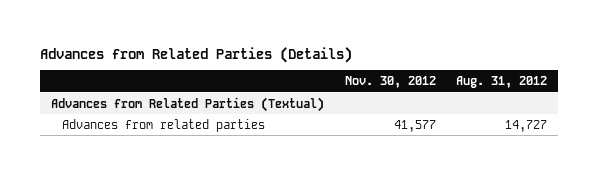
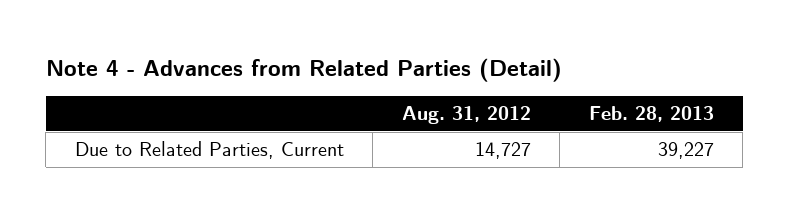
- Advances from Related Parties (Details)
+ Note 4 - Advances from Related Parties (Detail)
- | Nov. 30, 2012 | Aug. 31, 2012
+ | Aug. 31, 2012 | Feb. 28, 2013
- Advances from Related Parties (Textual)
- Advances from related parties | 41,577 | 14,727
+ Due to Related Parties, Current | 14,727 | 39,227

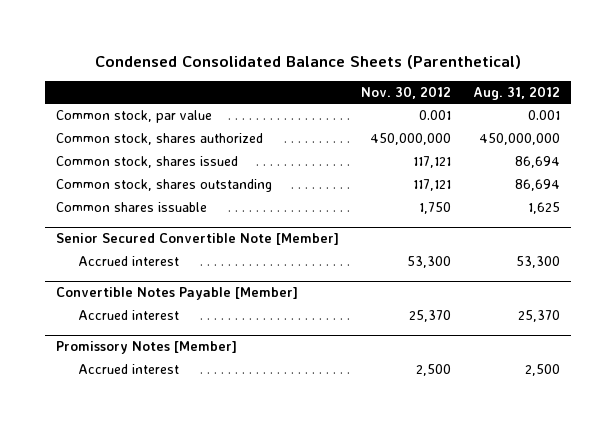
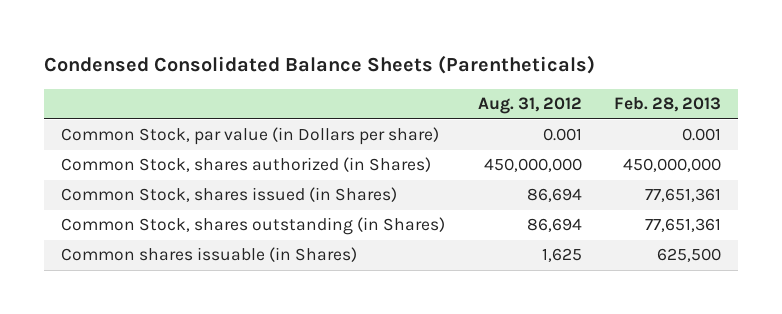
- Condensed Consolidated Balance Sheets (Parenthetical)
+ Condensed Consolidated Balance Sheets (Parentheticals)
- | Nov. 30, 2012 | Aug. 31, 2012
+ | Aug. 31, 2012 | Feb. 28, 2013
- Common stock, par value | 0.001 | 0.001
- Common stock, shares authorized | 450,000,000 | 450,000,000
- Common stock, shares issued | 117,121 | 86,694
- Common stock, shares outstanding | 117,121 | 86,694
- Common shares issuable | 1,750 | 1,625
- Senior Secured Convertible Note [Member]
- Accrued interest | 53,300 | 53,300
- Convertible Notes Payable [Member]
- Accrued interest | 25,370 | 25,370
- Promissory Notes [Member]
- Accrued interest | 2,500 | 2,500
+ Common Stock, par value (in Dollars per share) | 0.001 | 0.001
+ Common Stock, shares authorized (in Shares) | 450,000,000 | 450,000,000
+ Common Stock, shares issued (in Shares) | 86,694 | 77,651,361
+ Common Stock, shares outstanding (in Shares) | 86,694 | 77,651,361
+ Common shares issuable (in Shares) | 1,625 | 625,500

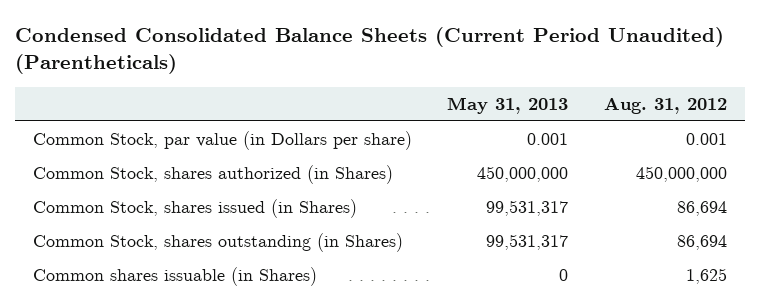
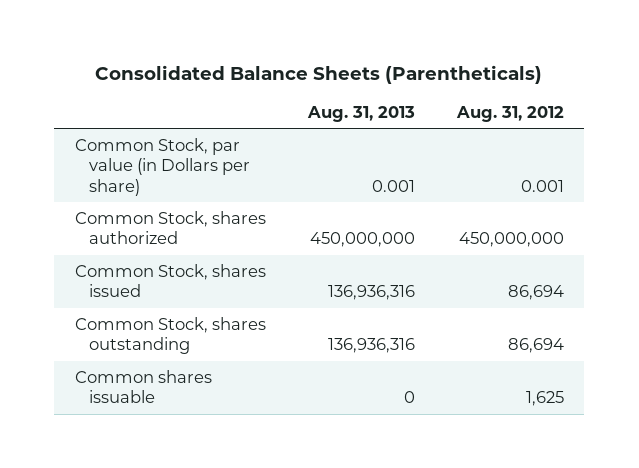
- Condensed Consolidated Balance Sheets (Current Period Unaudited) (Parentheticals)
+ Consolidated Balance Sheets (Parentheticals)
- | May 31, 2013 | Aug. 31, 2012
+ | Aug. 31, 2013 | Aug. 31, 2012
- Common Stock, shares authorized (in Shares) | 450,000,000 | 450,000,000
- Common Stock, shares issued (in Shares) | 99,531,317 | 86,694
- Common Stock, shares outstanding (in Shares) | 99,531,317 | 86,694
- Common shares issuable (in Shares) | 0 | 1,625
+ Common Stock, shares authorized | 450,000,000 | 450,000,000
+ Common Stock, shares issued | 136,936,316 | 86,694
+ Common Stock, shares outstanding | 136,936,316 | 86,694
+ Common shares issuable | 0 | 1,625

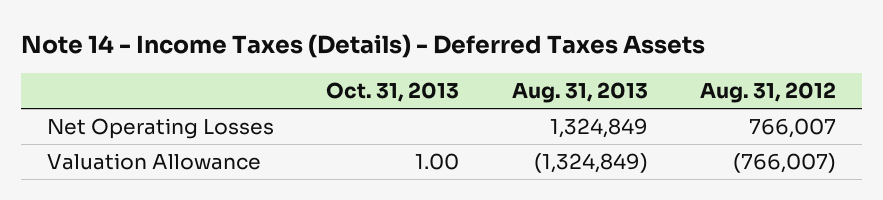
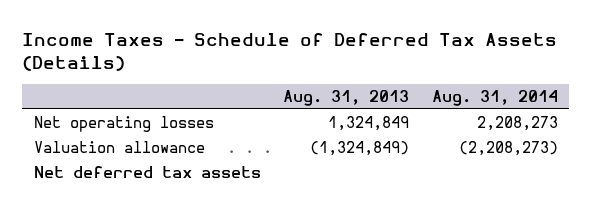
- Note 14 - Income Taxes (Details) - Deferred Taxes Assets
+ Income Taxes - Schedule of Deferred Tax Assets (Details)
- | Oct. 31, 2013 | Aug. 31, 2013 | Aug. 31, 2012
+ | Aug. 31, 2013 | Aug. 31, 2014
- Net Operating Losses | | 1,324,849 | 766,007
- Valuation Allowance | 1.00 | (1,324,849) | (766,007)
+ Net operating losses | 1,324,849 | 2,208,273
+ Valuation allowance | (1,324,849) | (2,208,273)
+ Net deferred tax assets

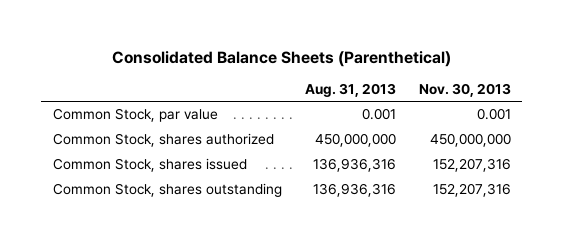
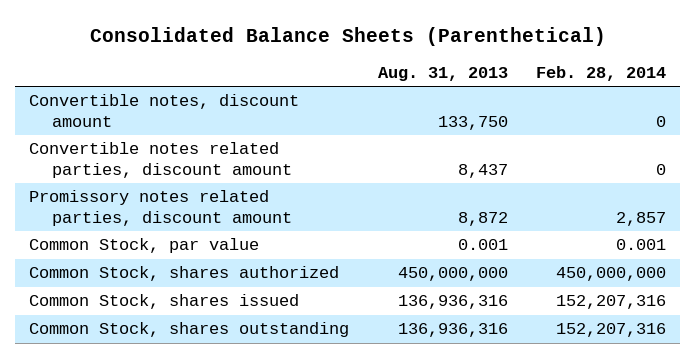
- | Aug. 31, 2013 | Nov. 30, 2013
+ | Aug. 31, 2013 | Feb. 28, 2014
+ Convertible notes, discount amount | 133,750 | 0
+ Convertible notes related parties, discount amount | 8,437 | 0
+ Promissory notes related parties, discount amount | 8,872 | 2,857

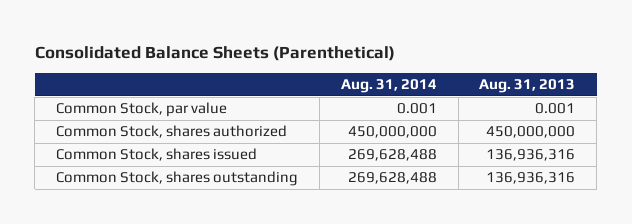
- | Aug. 31, 2013 | Feb. 28, 2014
+ | Aug. 31, 2014 | Aug. 31, 2013
- Convertible notes, discount amount | 133,750 | 0
- Convertible notes related parties, discount amount | 8,437 | 0
- Promissory notes related parties, discount amount | 8,872 | 2,857

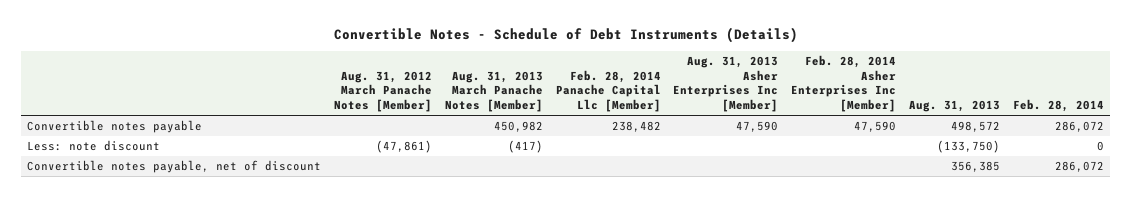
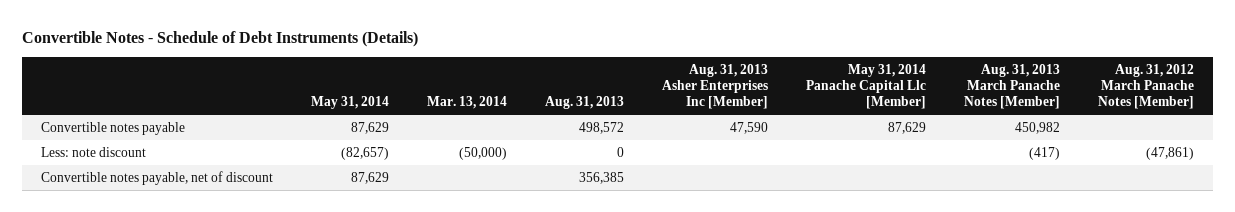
- | Aug. 31, 2012 March Panache Notes [Member] | Aug. 31, 2013 March Panache Notes [Member] | Feb. 28, 2014 Panache Capital Llc [Member] | Aug. 31, 2013 Asher Enterprises Inc [Member] | Feb. 28, 2014 Asher Enterprises Inc [Member] | Aug. 31, 2013 | Feb. 28, 2014
+ | May 31, 2014 | Mar. 13, 2014 | Aug. 31, 2013 | Aug. 31, 2013 Asher Enterprises Inc [Member] | May 31, 2014 Panache Capital Llc [Member] | Aug. 31, 2013 March Panache Notes [Member] | Aug. 31, 2012 March Panache Notes [Member]
- Less: note discount | (47,861) | (417) | | | | (133,750) | 0
+ Less: note discount | (82,657) | (50,000) | 0 | | | (417) | (47,861)

